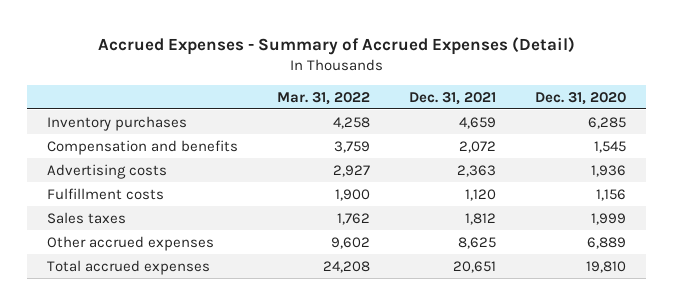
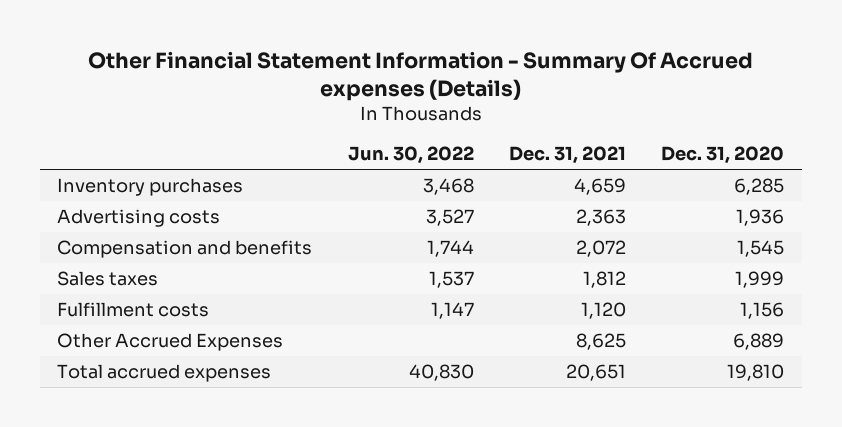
- Accrued Expenses - Summary of Accrued Expenses (Detail)
+ Other Financial Statement Information - Summary Of Accrued expenses (Details)
- | Mar. 31, 2022 | Dec. 31, 2021 | Dec. 31, 2020
+ | Jun. 30, 2022 | Dec. 31, 2021 | Dec. 31, 2020
moved down: Compensation and benefits | 1,744 | 2,072 | 1,545
- Other accrued expenses | 9,602 | 8,625 | 6,889
moved down: Fulfillment costs | 1,147 | 1,120 | 1,156
+ Other Accrued Expenses | | 8,625 | 6,889

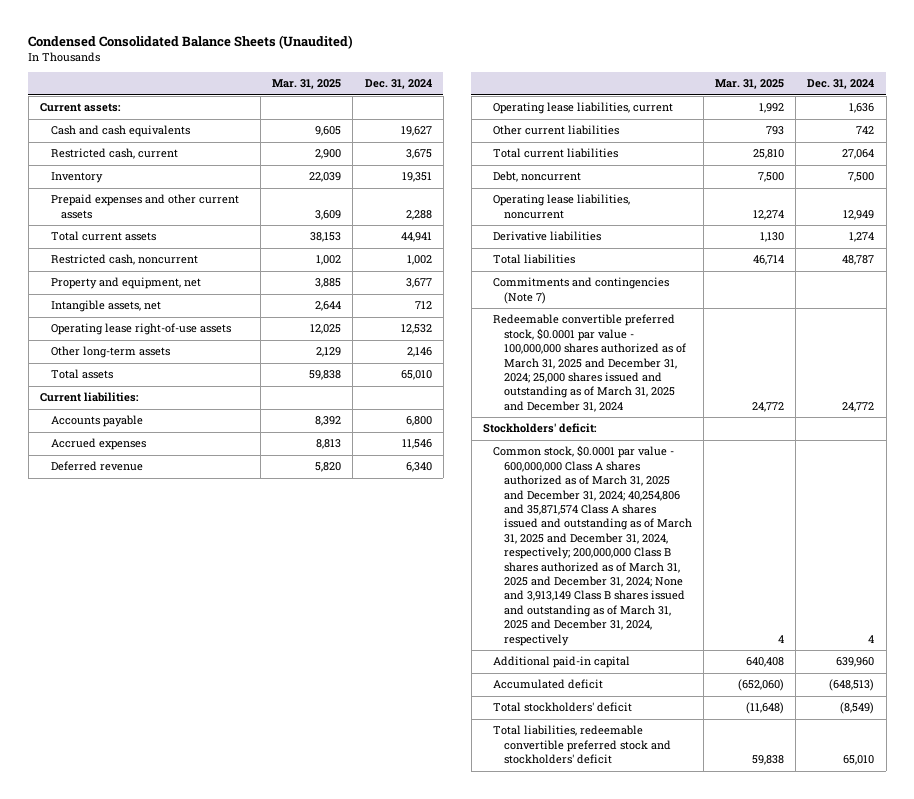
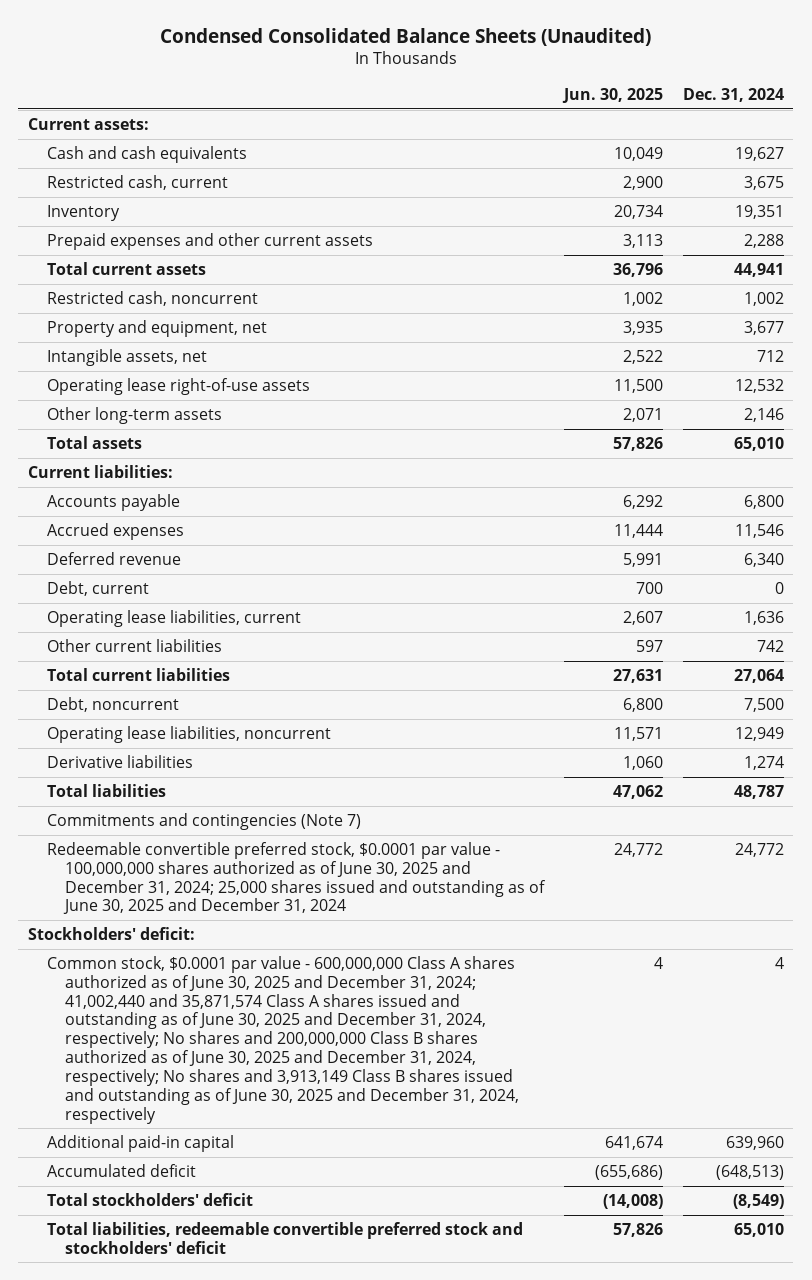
- | Mar. 31, 2025 | Dec. 31, 2024
+ | Jun. 30, 2025 | Dec. 31, 2024
+ Debt, current | 700 | 0
- Redeemable convertible preferred stock, $0.0001 par value - 100,000,000 shares authorized as of March 31, 2025 and December 31, 2024; 25,000 shares issued and outstanding as of March 31, 2025 and December 31, 2024 | 24,772 | 24,772
+ Redeemable convertible preferred stock, $0.0001 par value - 100,000,000 shares authorized as of June 30, 2025 and December 31, 2024; 25,000 shares issued and outstanding as of June 30, 2025 and December 31, 2024 | 24,772 | 24,772
- Common stock, $0.0001 par value - 600,000,000 Class A shares authorized as of March 31, 2025 and December 31, 2024; 40,254,806 and 35,871,574 Class A shares issued and outstanding as of March 31, 2025 and December 31, 2024, respectively; 200,000,000 Class B shares authorized as of March 31, 2025 and December 31, 2024; None and 3,913,149 Class B shares issued and outstanding as of March 31, 2025 and December 31, 2024, respectively | 4 | 4
+ Common stock, $0.0001 par value - 600,000,000 Class A shares authorized as of June 30, 2025 and December 31, 2024; 41,002,440 and 35,871,574 Class A shares issued and outstanding as of June 30, 2025 and December 31, 2024, respectively; No shares and 200,000,000 Class B shares authorized as of June 30, 2025 and December 31, 2024, respectively; No shares and 3,913,149 Class B shares issued and outstanding as of June 30, 2025 and December 31, 2024, respectively | 4 | 4

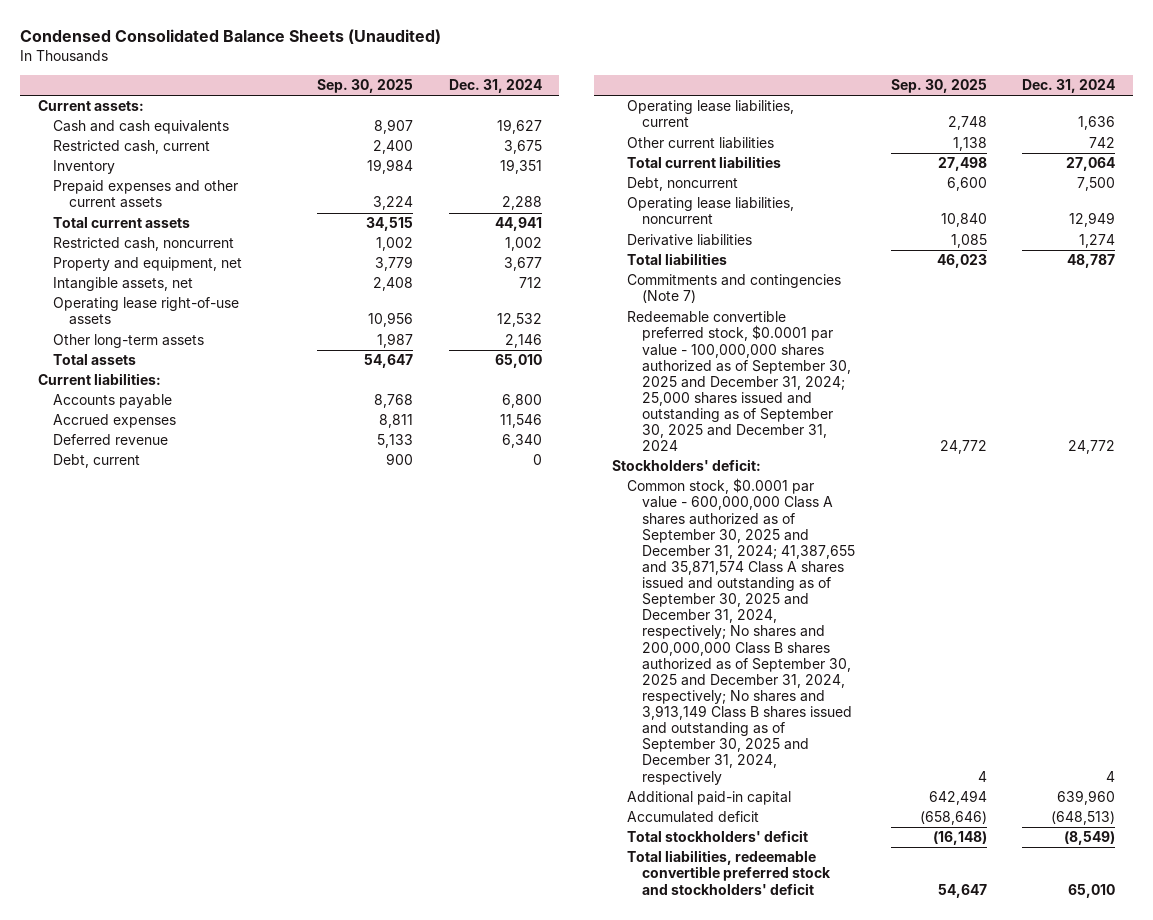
- | Jun. 30, 2025 | Dec. 31, 2024
+ | Sep. 30, 2025 | Dec. 31, 2024
- Redeemable convertible preferred stock, $0.0001 par value - 100,000,000 shares authorized as of June 30, 2025 and December 31, 2024; 25,000 shares issued and outstanding as of June 30, 2025 and December 31, 2024 | 24,772 | 24,772
+ Redeemable convertible preferred stock, $0.0001 par value - 100,000,000 shares authorized as of September 30, 2025 and December 31, 2024; 25,000 shares issued and outstanding as of September 30, 2025 and December 31, 2024 | 24,772 | 24,772
- Common stock, $0.0001 par value - 600,000,000 Class A shares authorized as of June 30, 2025 and December 31, 2024; 41,002,440 and 35,871,574 Class A shares issued and outstanding as of June 30, 2025 and December 31, 2024, respectively; No shares and 200,000,000 Class B shares authorized as of June 30, 2025 and December 31, 2024, respectively; No shares and 3,913,149 Class B shares issued and outstanding as of June 30, 2025 and December 31, 2024, respectively | 4 | 4
+ Common stock, $0.0001 par value - 600,000,000 Class A shares authorized as of September 30, 2025 and December 31, 2024; 41,387,655 and 35,871,574 Class A shares issued and outstanding as of September 30, 2025 and December 31, 2024, respectively; No shares and 200,000,000 Class B shares authorized as of September 30, 2025 and December 31, 2024, respectively; No shares and 3,913,149 Class B shares issued and outstanding as of September 30, 2025 and December 31, 2024, respectively | 4 | 4

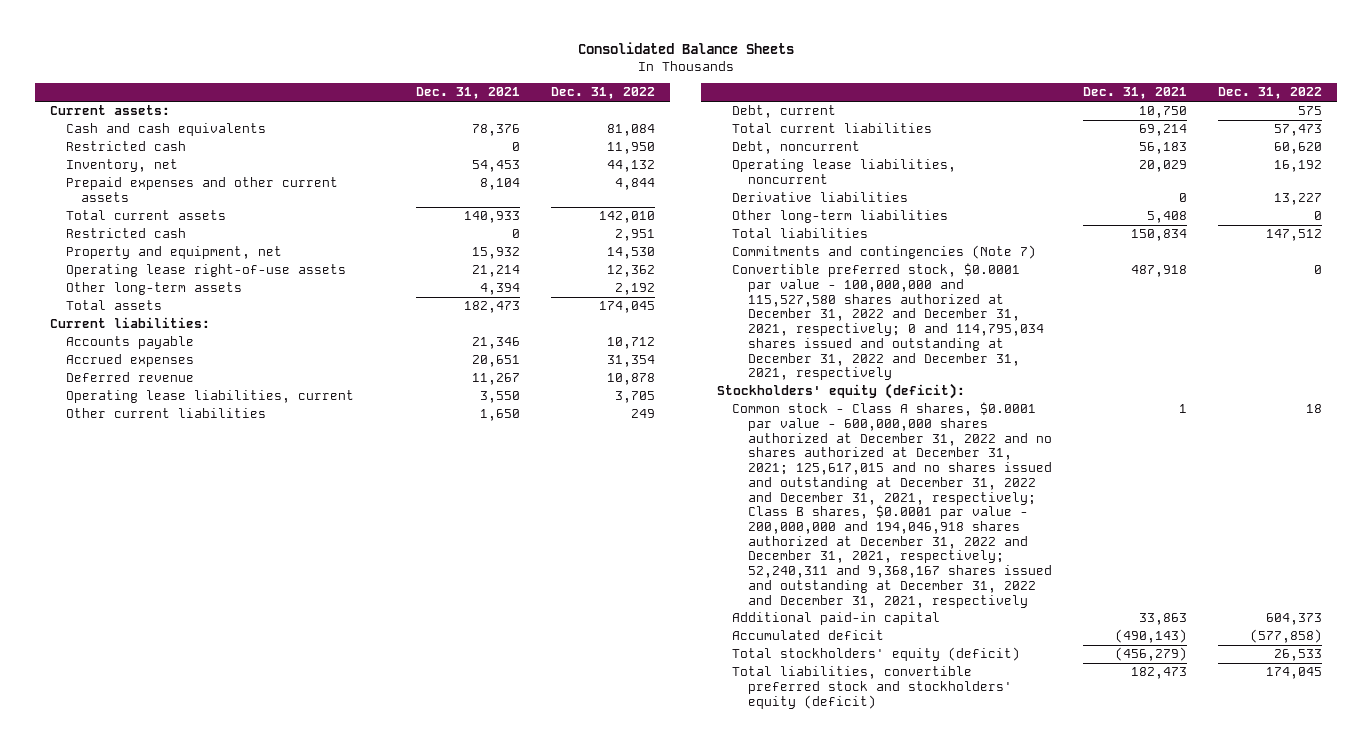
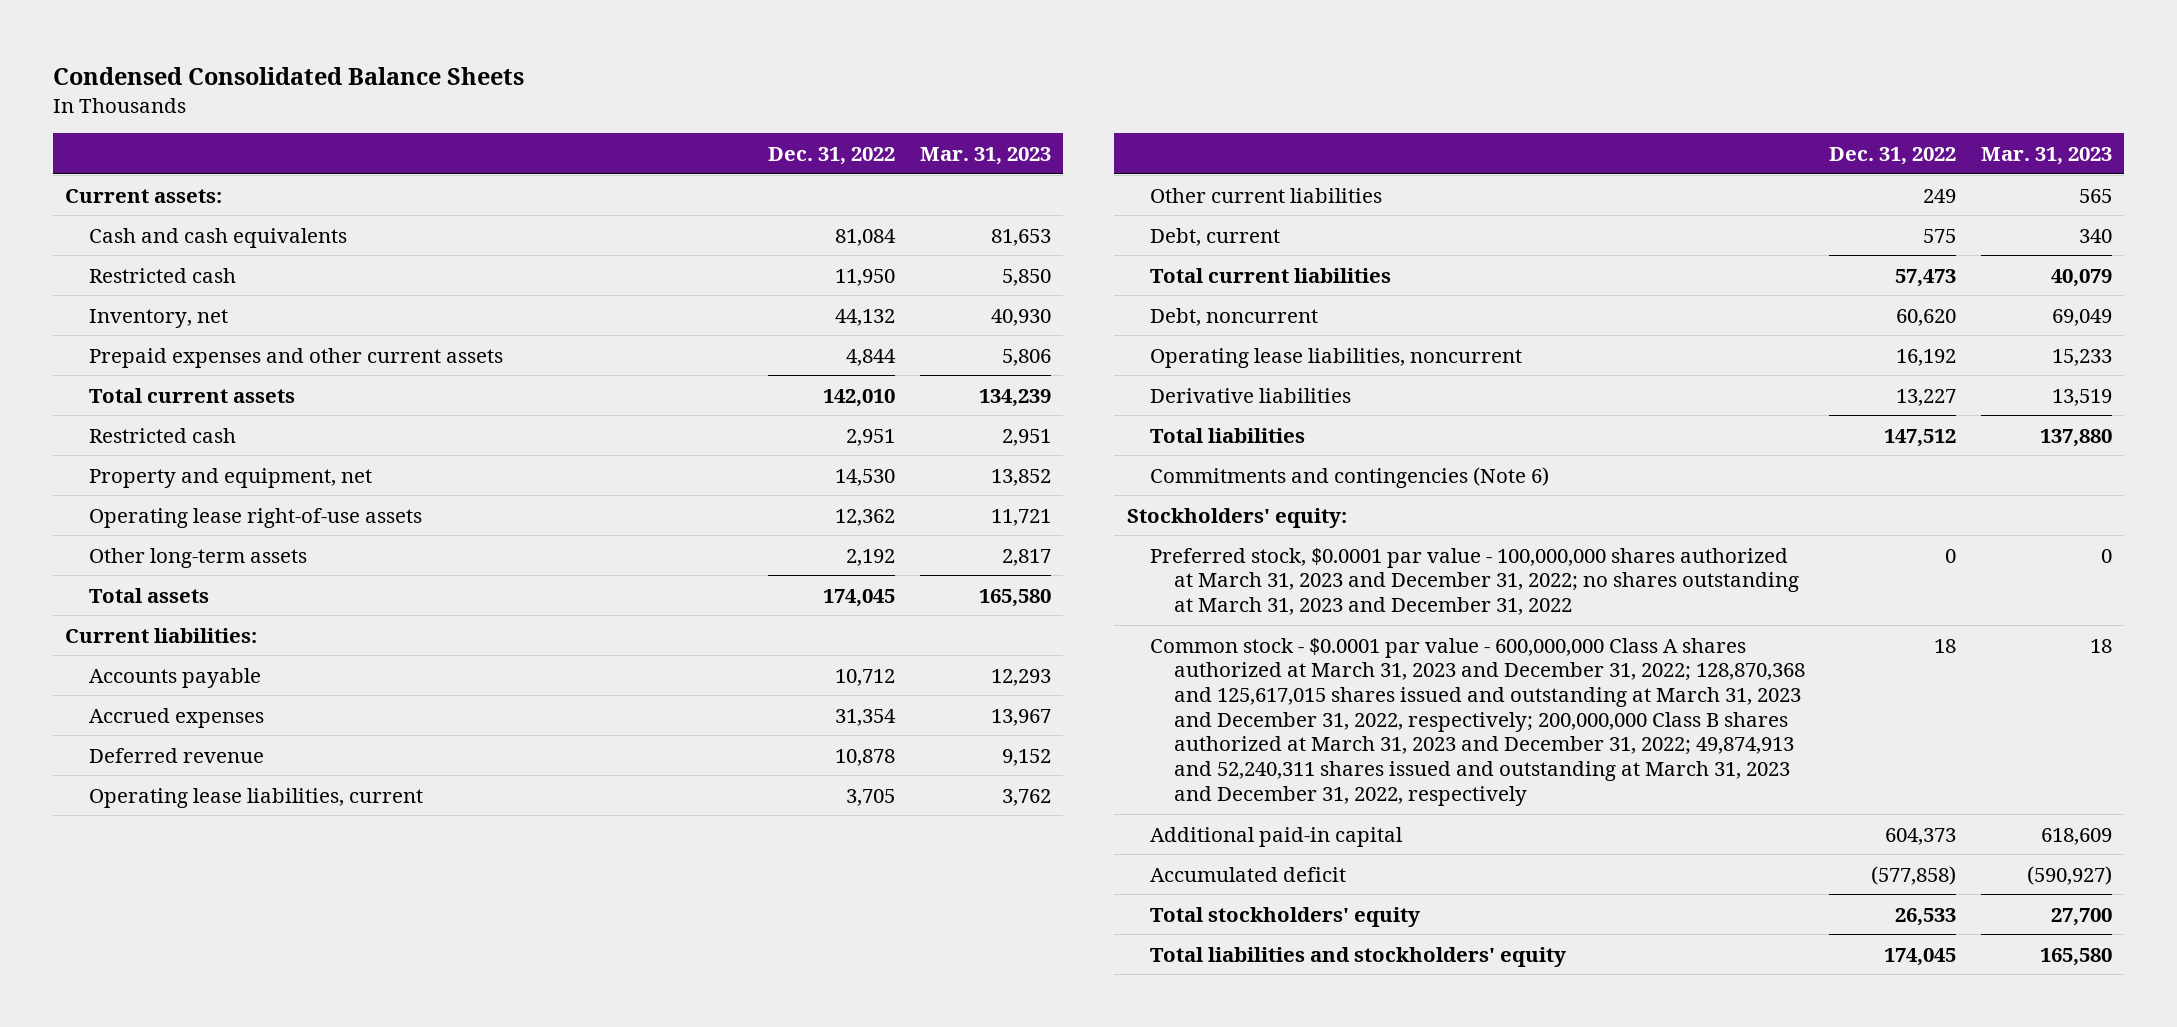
- Consolidated Balance Sheets
+ Condensed Consolidated Balance Sheets
- | Dec. 31, 2021 | Dec. 31, 2022
+ | Dec. 31, 2022 | Mar. 31, 2023
- Other long-term liabilities | 5,408 | 0
- Commitments and contingencies (Note 7)
- Convertible preferred stock, $0.0001 par value - 100,000,000 and 115,527,580 shares authorized at December 31, 2022 and December 31, 2021, respectively; 0 and 114,795,034 shares issued and outstanding at December 31, 2022 and December 31, 2021, respectively | 487,918 | 0
- Stockholders' equity (deficit):
- Common stock - Class A shares, $0.0001 par value - 600,000,000 shares authorized at December 31, 2022 and no shares authorized at December 31, 2021; 125,617,015 and no shares issued and outstanding at December 31, 2022 and December 31, 2021, respectively; Class B shares, $0.0001 par value - 200,000,000 and 194,046,918 shares authorized at December 31, 2022 and December 31, 2021, respectively; 52,240,311 and 9,368,167 shares issued and outstanding at December 31, 2022 and December 31, 2021, respectively | 1 | 18
+ Commitments and contingencies (Note 6)
+ Stockholders' equity:
+ Preferred stock, $0.0001 par value - 100,000,000 shares authorized at March 31, 2023 and December 31, 2022; no shares outstanding at March 31, 2023 and December 31, 2022 | 0 | 0
+ Common stock - $0.0001 par value - 600,000,000 Class A shares authorized at March 31, 2023 and December 31, 2022; 128,870,368 and 125,617,015 shares issued and outstanding at March 31, 2023 and December 31, 2022, respectively; 200,000,000 Class B shares authorized at March 31, 2023 and December 31, 2022; 49,874,913 and 52,240,311 shares issued and outstanding at March 31, 2023 and December 31, 2022, respectively | 18 | 18
- Total stockholders' equity (deficit) | (456,279) | 26,533
- Total liabilities, convertible preferred stock and stockholders' equity (deficit) | 182,473 | 174,045
+ Total stockholders' equity | 26,533 | 27,700
+ Total liabilities and stockholders' equity | 174,045 | 165,580

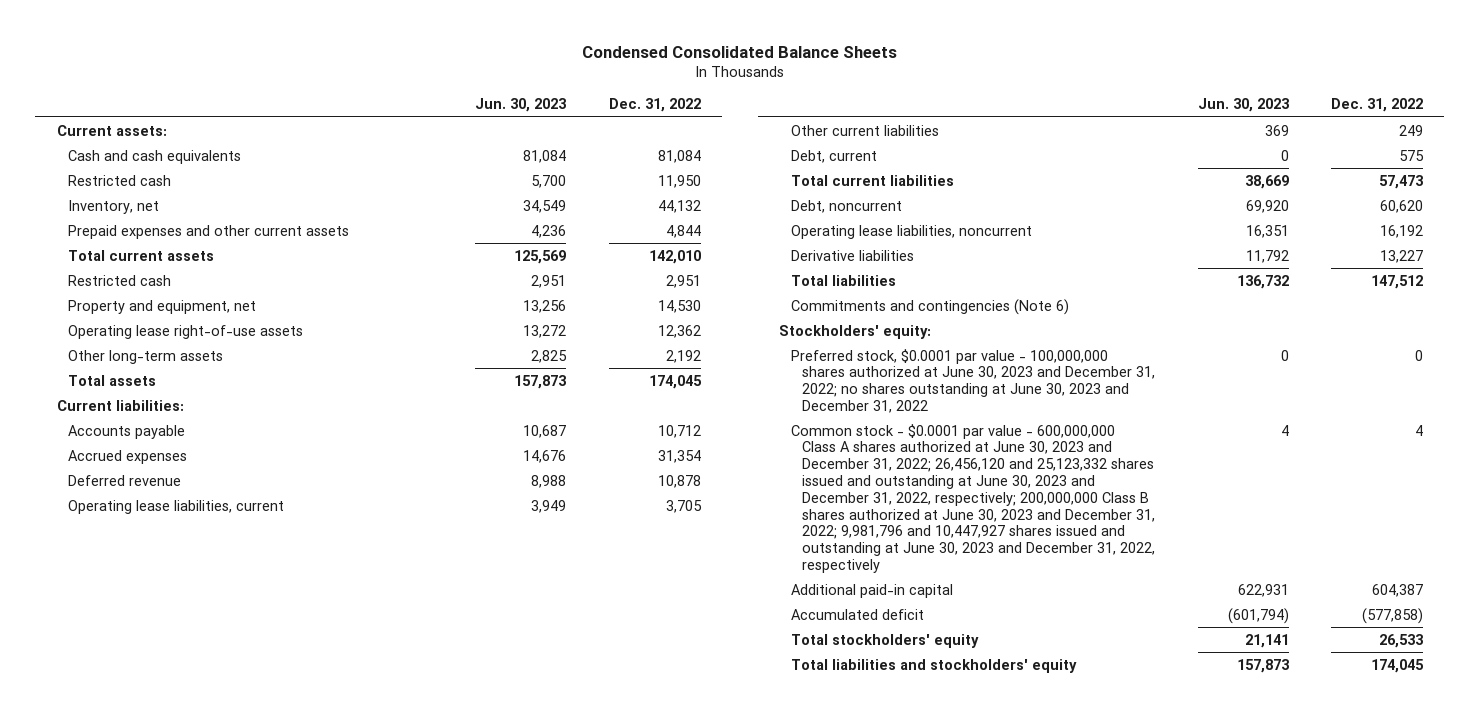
- | Dec. 31, 2022 | Mar. 31, 2023
+ | Jun. 30, 2023 | Dec. 31, 2022
- Preferred stock, $0.0001 par value - 100,000,000 shares authorized at March 31, 2023 and December 31, 2022; no shares outstanding at March 31, 2023 and December 31, 2022 | 0 | 0
- Common stock - $0.0001 par value - 600,000,000 Class A shares authorized at March 31, 2023 and December 31, 2022; 128,870,368 and 125,617,015 shares issued and outstanding at March 31, 2023 and December 31, 2022, respectively; 200,000,000 Class B shares authorized at March 31, 2023 and December 31, 2022; 49,874,913 and 52,240,311 shares issued and outstanding at March 31, 2023 and December 31, 2022, respectively | 18 | 18
- Additional paid-in capital | 604,373 | 618,609
+ Preferred stock, $0.0001 par value - 100,000,000 shares authorized at June 30, 2023 and December 31, 2022; no shares outstanding at June 30, 2023 and December 31, 2022 | 0 | 0
+ Common stock - $0.0001 par value - 600,000,000 Class A shares authorized at June 30, 2023 and December 31, 2022; 26,456,120 and 25,123,332 shares issued and outstanding at June 30, 2023 and December 31, 2022, respectively; 200,000,000 Class B shares authorized at June 30, 2023 and December 31, 2022; 9,981,796 and 10,447,927 shares issued and outstanding at June 30, 2023 and December 31, 2022, respectively | 4 | 4
+ Additional paid-in capital | 622,931 | 604,387

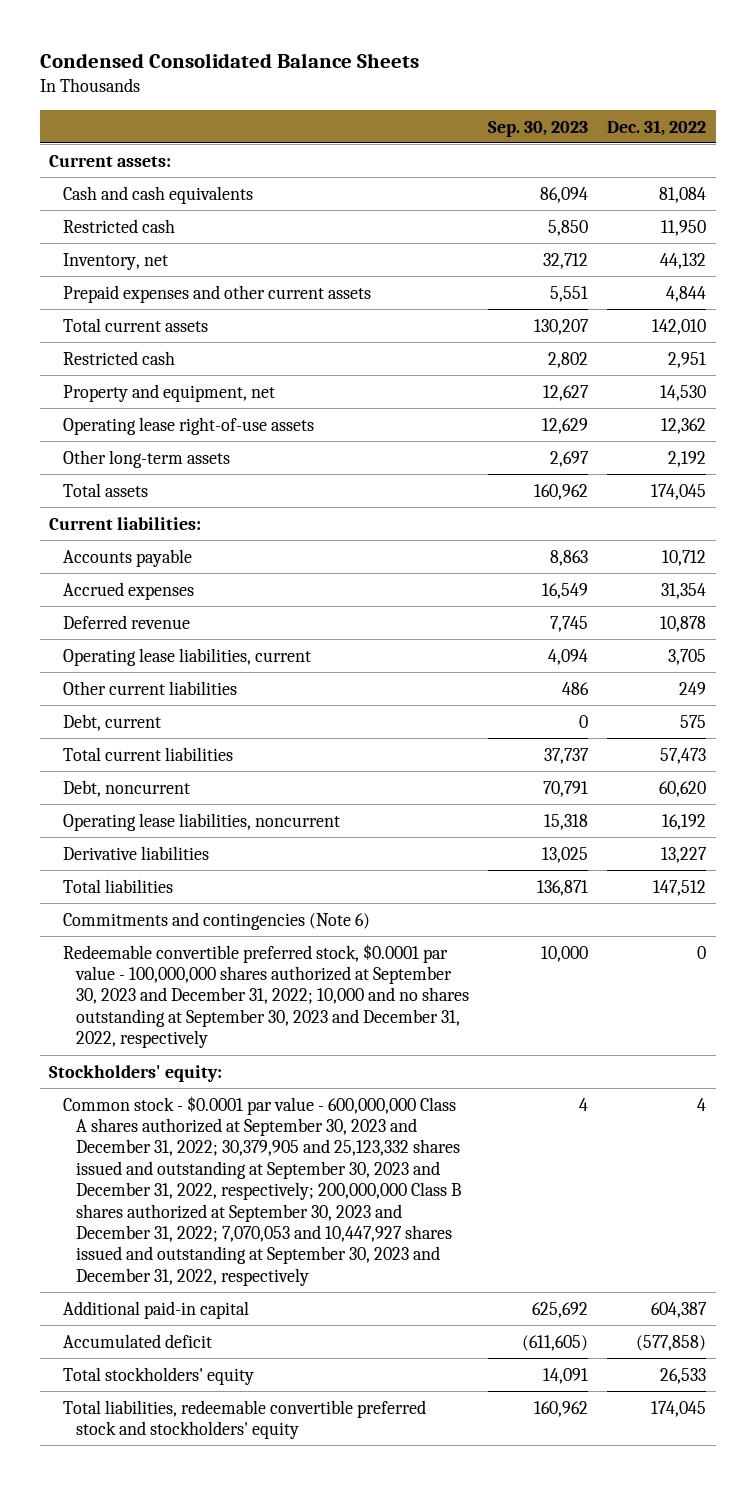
- | Jun. 30, 2023 | Dec. 31, 2022
+ | Sep. 30, 2023 | Dec. 31, 2022
+ Redeemable convertible preferred stock, $0.0001 par value - 100,000,000 shares authorized at September 30, 2023 and December 31, 2022; 10,000 and no shares outstanding at September 30, 2023 and December 31, 2022, respectively | 10,000 | 0
- Preferred stock, $0.0001 par value - 100,000,000 shares authorized at June 30, 2023 and December 31, 2022; no shares outstanding at June 30, 2023 and December 31, 2022 | 0 | 0
- Common stock - $0.0001 par value - 600,000,000 Class A shares authorized at June 30, 2023 and December 31, 2022; 26,456,120 and 25,123,332 shares issued and outstanding at June 30, 2023 and December 31, 2022, respectively; 200,000,000 Class B shares authorized at June 30, 2023 and December 31, 2022; 9,981,796 and 10,447,927 shares issued and outstanding at June 30, 2023 and December 31, 2022, respectively | 4 | 4
+ Common stock - $0.0001 par value - 600,000,000 Class A shares authorized at September 30, 2023 and December 31, 2022; 30,379,905 and 25,123,332 shares issued and outstanding at September 30, 2023 and December 31, 2022, respectively; 200,000,000 Class B shares authorized at September 30, 2023 and December 31, 2022; 7,070,053 and 10,447,927 shares issued and outstanding at September 30, 2023 and December 31, 2022, respectively | 4 | 4
- Total liabilities and stockholders' equity | 157,873 | 174,045
+ Total liabilities, redeemable convertible preferred stock and stockholders' equity | 160,962 | 174,045

